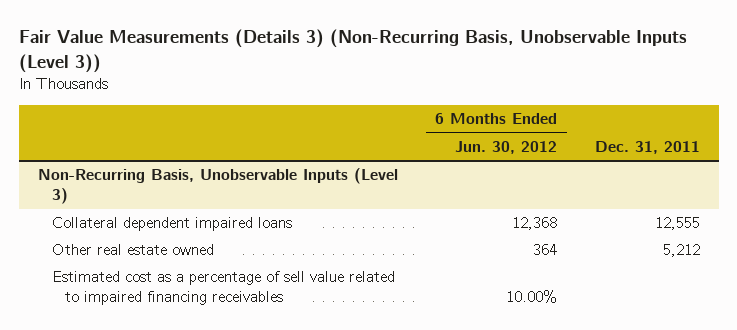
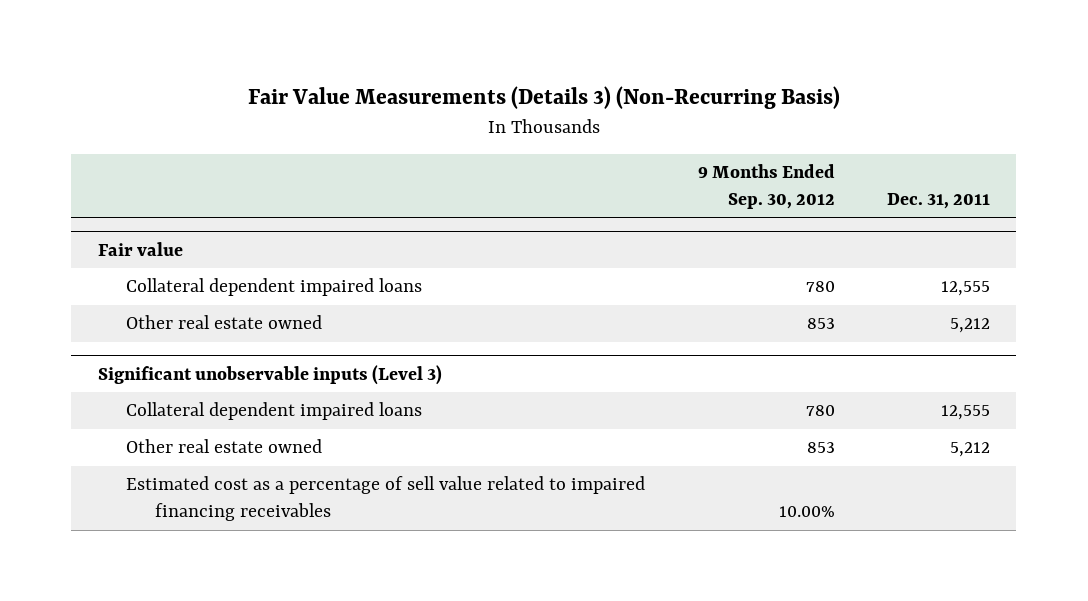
- Fair Value Measurements (Details 3) (Non-Recurring Basis, Unobservable Inputs (Level 3))
+ Fair Value Measurements (Details 3) (Non-Recurring Basis)
- | 6 Months Ended Jun. 30, 2012 | Dec. 31, 2011
+ | 9 Months Ended Sep. 30, 2012 | Dec. 31, 2011
- Non-Recurring Basis, Unobservable Inputs (Level 3)
+ Fair value
+ Significant unobservable inputs (Level 3)
+ Collateral dependent impaired loans | 780 | 12,555
+ Other real estate owned | 853 | 5,212

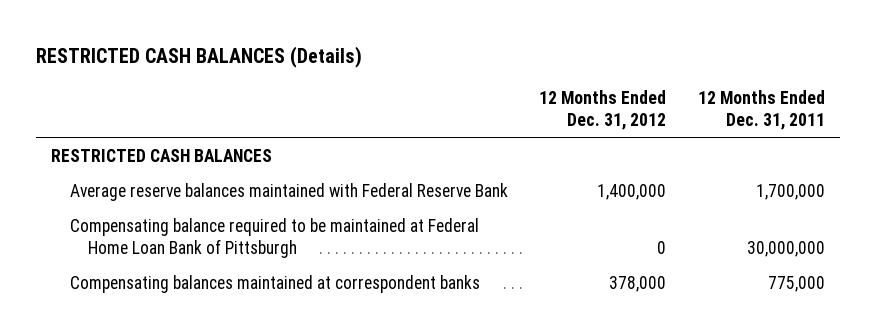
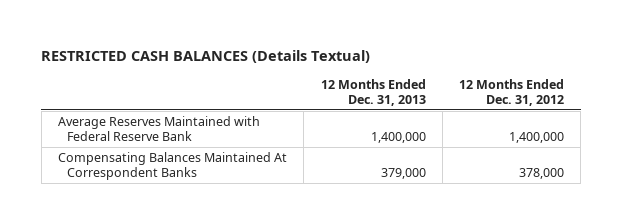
- RESTRICTED CASH BALANCES (Details)
+ RESTRICTED CASH BALANCES (Details Textual)
- | 12 Months Ended Dec. 31, 2012 | 12 Months Ended Dec. 31, 2011
+ | 12 Months Ended Dec. 31, 2013 | 12 Months Ended Dec. 31, 2012
- RESTRICTED CASH BALANCES
- Average reserve balances maintained with Federal Reserve Bank | 1,400,000 | 1,700,000
- Compensating balance required to be maintained at Federal Home Loan Bank of Pittsburgh | 0 | 30,000,000
- Compensating balances maintained at correspondent banks | 378,000 | 775,000
+ Average Reserves Maintained with Federal Reserve Bank | 1,400,000 | 1,400,000
+ Compensating Balances Maintained At Correspondent Banks | 379,000 | 378,000

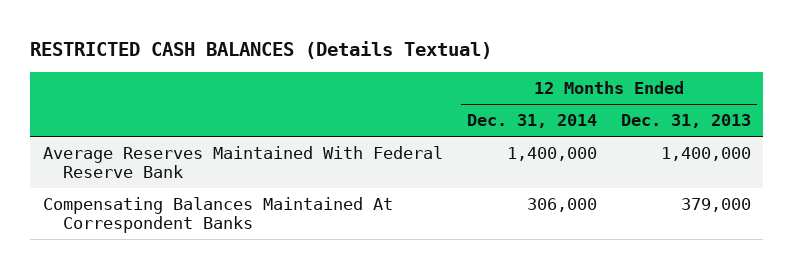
- | 12 Months Ended Dec. 31, 2013 | 12 Months Ended Dec. 31, 2012
+ | 12 Months Ended Dec. 31, 2014 | 12 Months Ended Dec. 31, 2013
- Average Reserves Maintained with Federal Reserve Bank | 1,400,000 | 1,400,000
+ Average Reserves Maintained With Federal Reserve Bank | 1,400,000 | 1,400,000

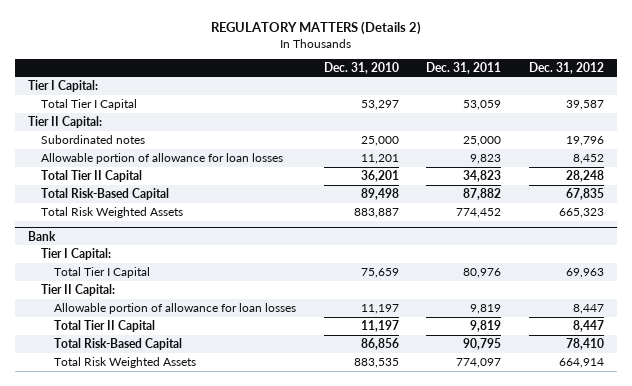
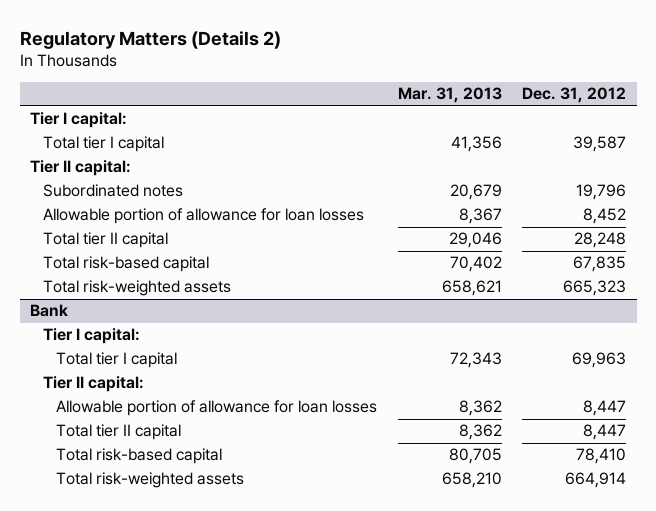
- REGULATORY MATTERS (Details 2)
+ Regulatory Matters (Details 2)
- | Dec. 31, 2010 | Dec. 31, 2011 | Dec. 31, 2012
+ | Mar. 31, 2013 | Dec. 31, 2012
- Tier I Capital:
- Total Tier I Capital | 53,297 | 53,059 | 39,587
- Tier II Capital:
+ Tier I capital:
+ Total tier I capital | 41,356 | 39,587
+ Tier II capital:
- Total Tier II Capital | 36,201 | 34,823 | 28,248
- Total Risk-Based Capital | 89,498 | 87,882 | 67,835
- Total Risk Weighted Assets | 883,887 | 774,452 | 665,323
+ Total tier II capital | 29,046 | 28,248
+ Total risk-based capital | 70,402 | 67,835
+ Total risk-weighted assets | 658,621 | 665,323
@ Bank
- Tier I Capital:
- Total Tier I Capital | 75,659 | 80,976 | 69,963
- Tier II Capital:
+ Tier I capital:
+ Total tier I capital | 72,343 | 69,963
+ Tier II capital:
- Total Tier II Capital | 11,197 | 9,819 | 8,447
- Total Risk-Based Capital | 86,856 | 90,795 | 78,410
- Total Risk Weighted Assets | 883,535 | 774,097 | 664,914
+ Total tier II capital | 8,362 | 8,447
+ Total risk-based capital | 80,705 | 78,410
+ Total risk-weighted assets | 658,210 | 664,914

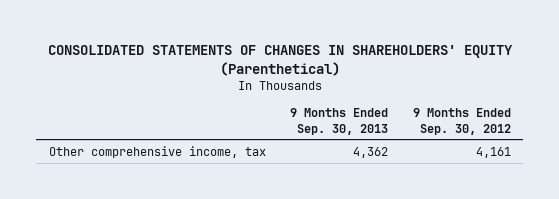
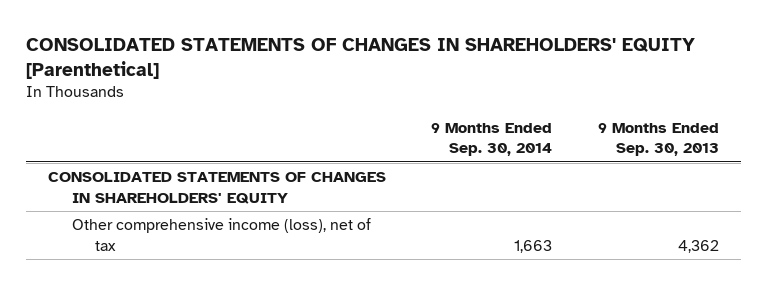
- CONSOLIDATED STATEMENTS OF CHANGES IN SHAREHOLDERS' EQUITY (Parenthetical)
+ CONSOLIDATED STATEMENTS OF CHANGES IN SHAREHOLDERS' EQUITY [Parenthetical]
- | 9 Months Ended Sep. 30, 2013 | 9 Months Ended Sep. 30, 2012
+ | 9 Months Ended Sep. 30, 2014 | 9 Months Ended Sep. 30, 2013
- Other comprehensive income, tax | 4,362 | 4,161
+ CONSOLIDATED STATEMENTS OF CHANGES IN SHAREHOLDERS' EQUITY
+ Other comprehensive income (loss), net of tax | 1,663 | 4,362

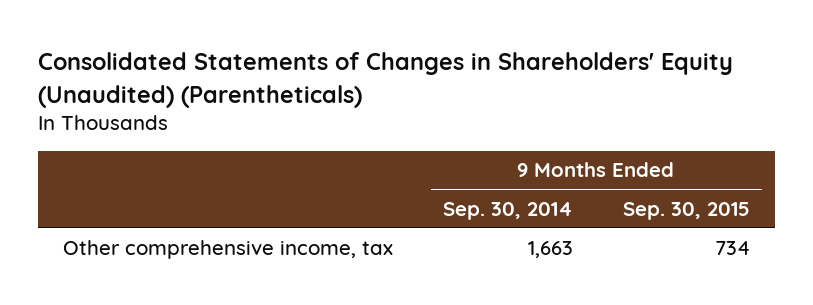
- CONSOLIDATED STATEMENTS OF CHANGES IN SHAREHOLDERS' EQUITY [Parenthetical]
+ Consolidated Statements of Changes in Shareholders' Equity (Unaudited) (Parentheticals)
- | 9 Months Ended Sep. 30, 2014 | 9 Months Ended Sep. 30, 2013
+ | 9 Months Ended Sep. 30, 2014 | 9 Months Ended Sep. 30, 2015
- CONSOLIDATED STATEMENTS OF CHANGES IN SHAREHOLDERS' EQUITY
- Other comprehensive income (loss), net of tax | 1,663 | 4,362
+ Other comprehensive income, tax | 1,663 | 734

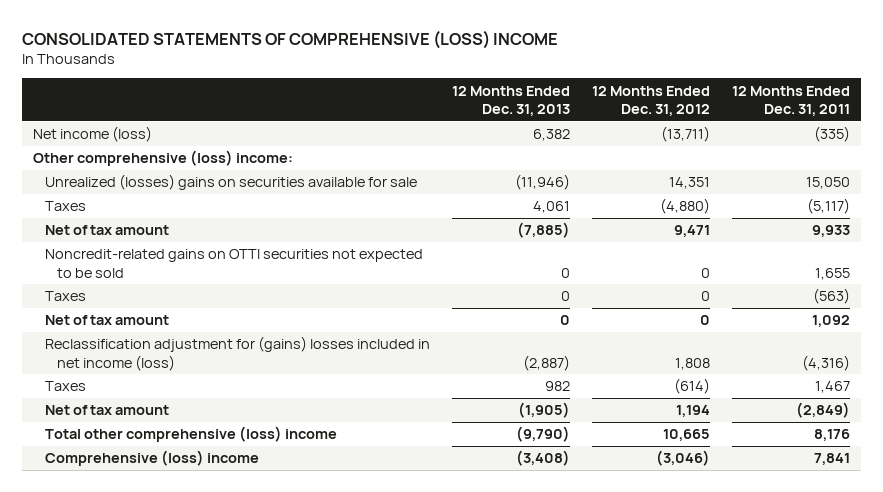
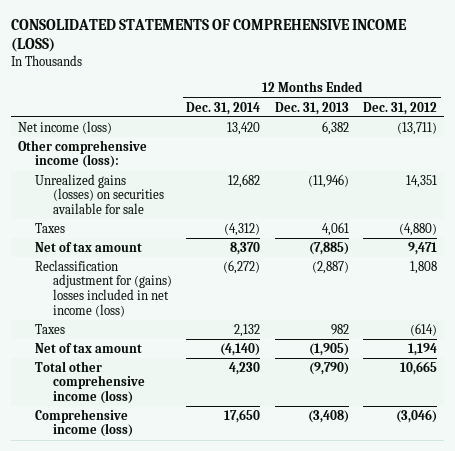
- CONSOLIDATED STATEMENTS OF COMPREHENSIVE (LOSS) INCOME
+ CONSOLIDATED STATEMENTS OF COMPREHENSIVE INCOME (LOSS)
- | 12 Months Ended Dec. 31, 2013 | 12 Months Ended Dec. 31, 2012 | 12 Months Ended Dec. 31, 2011
+ | 12 Months Ended Dec. 31, 2014 | 12 Months Ended Dec. 31, 2013 | 12 Months Ended Dec. 31, 2012
- Other comprehensive (loss) income:
- Unrealized (losses) gains on securities available for sale | (11,946) | 14,351 | 15,050
+ Other comprehensive income (loss):
+ Unrealized gains (losses) on securities available for sale | 12,682 | (11,946) | 14,351
- Noncredit-related gains on OTTI securities not expected to be sold | 0 | 0 | 1,655
- Taxes | 0 | 0 | (563)
- Net of tax amount | 0 | 0 | 1,092
- Total other comprehensive (loss) income | (9,790) | 10,665 | 8,176
- Comprehensive (loss) income | (3,408) | (3,046) | 7,841
+ Total other comprehensive income (loss) | 4,230 | (9,790) | 10,665
+ Comprehensive income (loss) | 17,650 | (3,408) | (3,046)

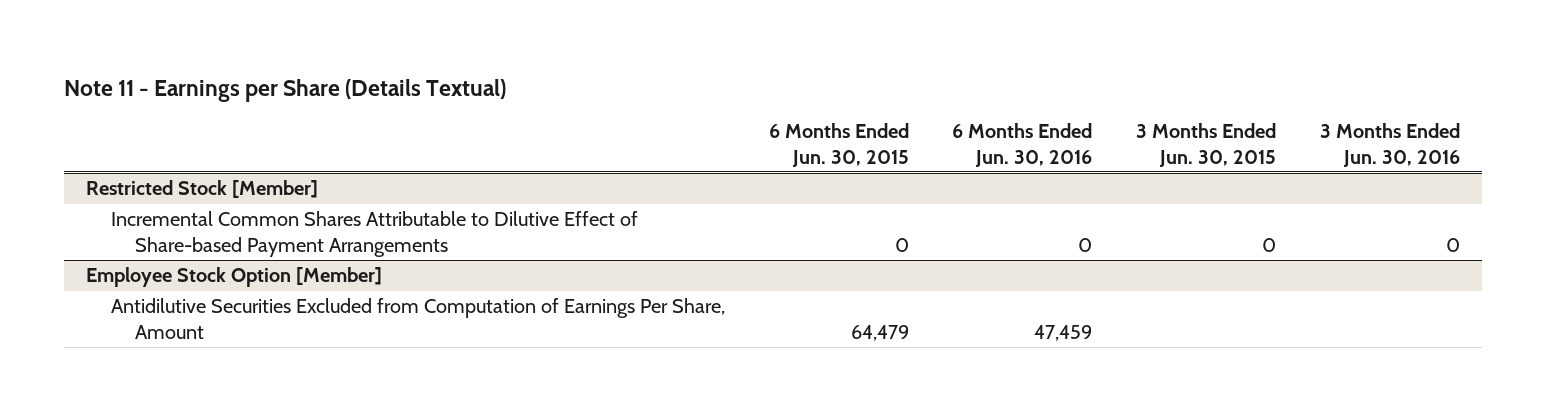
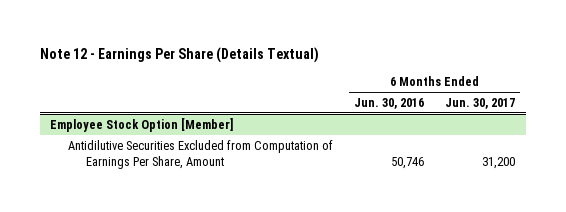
- Note 11 - Earnings per Share (Details Textual)
+ Note 12 - Earnings Per Share (Details Textual)
- | 6 Months Ended Jun. 30, 2015 | 6 Months Ended Jun. 30, 2016 | 3 Months Ended Jun. 30, 2015 | 3 Months Ended Jun. 30, 2016
+ | 6 Months Ended Jun. 30, 2016 | 6 Months Ended Jun. 30, 2017
- Restricted Stock [Member]
- Incremental Common Shares Attributable to Dilutive Effect of Share-based Payment Arrangements | 0 | 0 | 0 | 0
@ Employee Stock Option [Member]
- Antidilutive Securities Excluded from Computation of Earnings Per Share, Amount | 64,479 | 47,459 | |
+ Antidilutive Securities Excluded from Computation of Earnings Per Share, Amount | 50,746 | 31,200

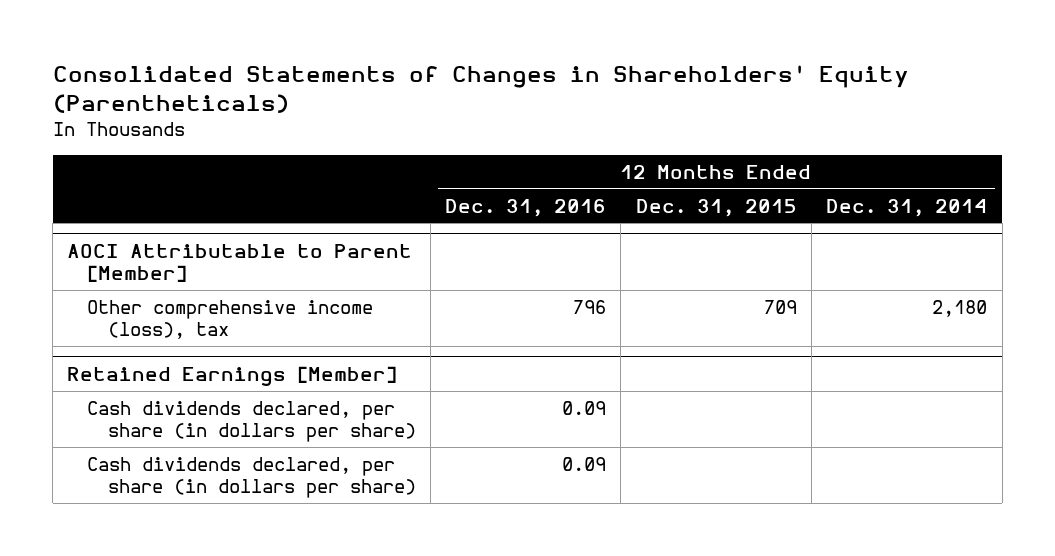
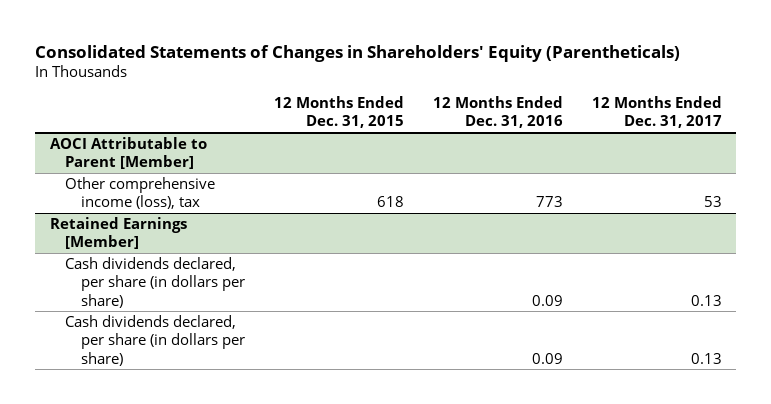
- | 12 Months Ended Dec. 31, 2016 | 12 Months Ended Dec. 31, 2015 | 12 Months Ended Dec. 31, 2014
+ | 12 Months Ended Dec. 31, 2015 | 12 Months Ended Dec. 31, 2016 | 12 Months Ended Dec. 31, 2017
@ AOCI Attributable to Parent [Member]
- Other comprehensive income (loss), tax | 796 | 709 | 2,180
+ Other comprehensive income (loss), tax | 618 | 773 | 53

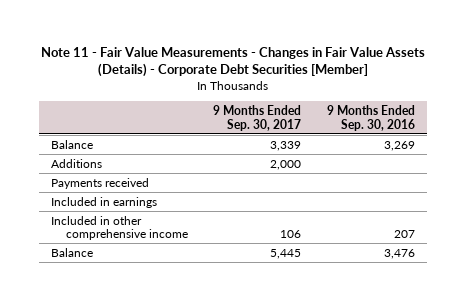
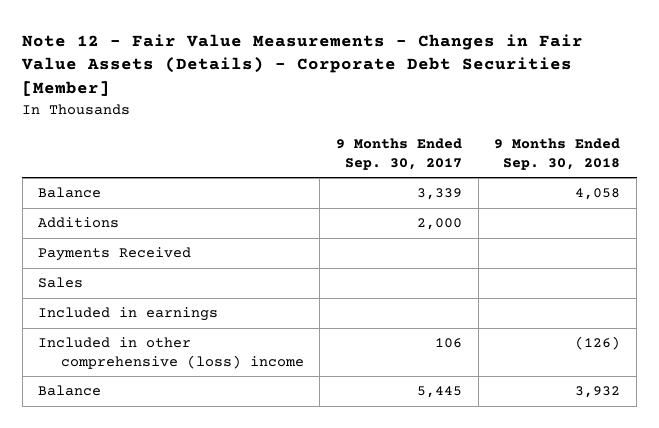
- Note 11 - Fair Value Measurements - Changes in Fair Value Assets (Details) - Corporate Debt Securities [Member]
+ Note 12 - Fair Value Measurements - Changes in Fair Value Assets (Details) - Corporate Debt Securities [Member]
- | 9 Months Ended Sep. 30, 2017 | 9 Months Ended Sep. 30, 2016
+ | 9 Months Ended Sep. 30, 2017 | 9 Months Ended Sep. 30, 2018
- Payments received
+ Payments Received
+ Sales
- Included in other comprehensive income | 106 | 207
+ Included in other comprehensive (loss) income | 106 | (126)

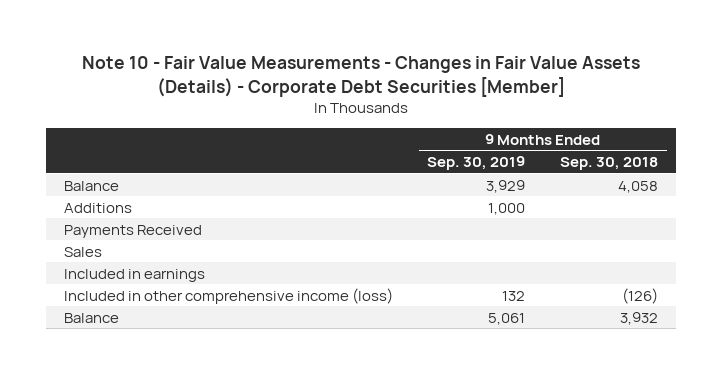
- Note 12 - Fair Value Measurements - Changes in Fair Value Assets (Details) - Corporate Debt Securities [Member]
+ Note 10 - Fair Value Measurements - Changes in Fair Value Assets (Details) - Corporate Debt Securities [Member]
- | 9 Months Ended Sep. 30, 2017 | 9 Months Ended Sep. 30, 2018
+ | 9 Months Ended Sep. 30, 2019 | 9 Months Ended Sep. 30, 2018
- Included in other comprehensive (loss) income | 106 | (126)
+ Included in other comprehensive income (loss) | 132 | (126)

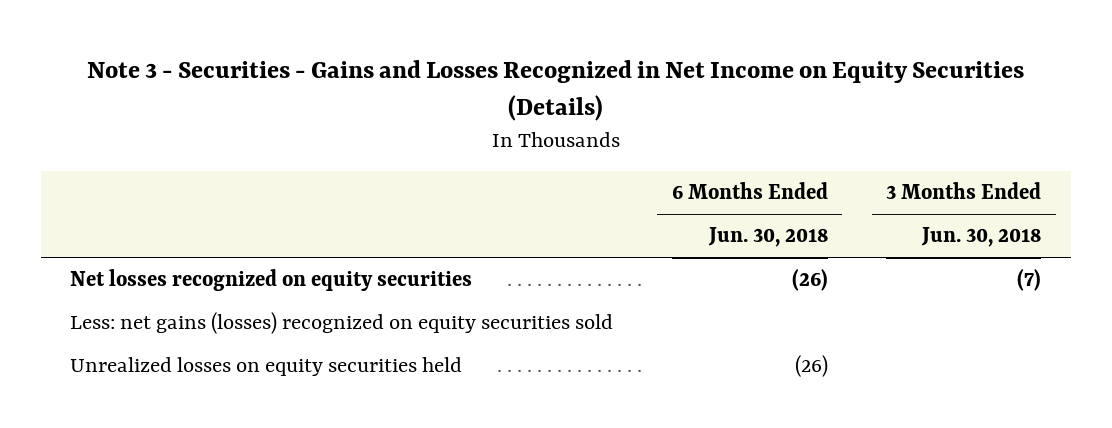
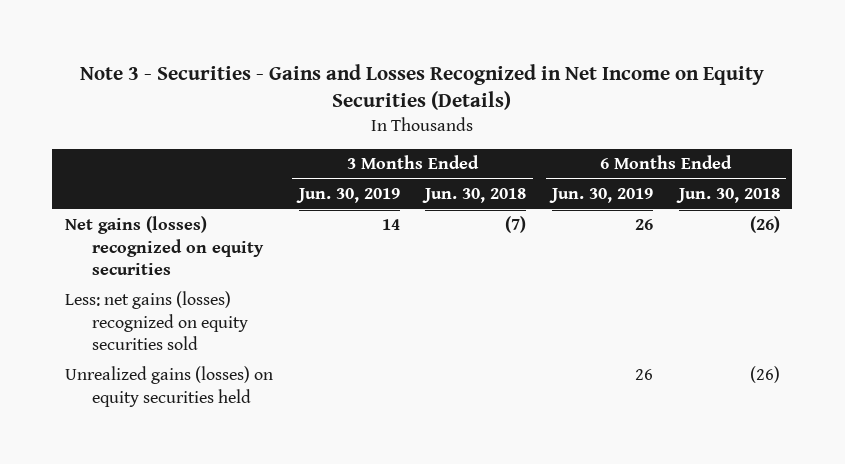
- | 6 Months Ended Jun. 30, 2018 | 3 Months Ended Jun. 30, 2018
+ | 3 Months Ended Jun. 30, 2019 | 3 Months Ended Jun. 30, 2018 | 6 Months Ended Jun. 30, 2019 | 6 Months Ended Jun. 30, 2018
- Net losses recognized on equity securities | (26) | (7)
+ Net gains (losses) recognized on equity securities | 14 | (7) | 26 | (26)
- Unrealized losses on equity securities held | (26) |
+ Unrealized gains (losses) on equity securities held | | | 26 | (26)

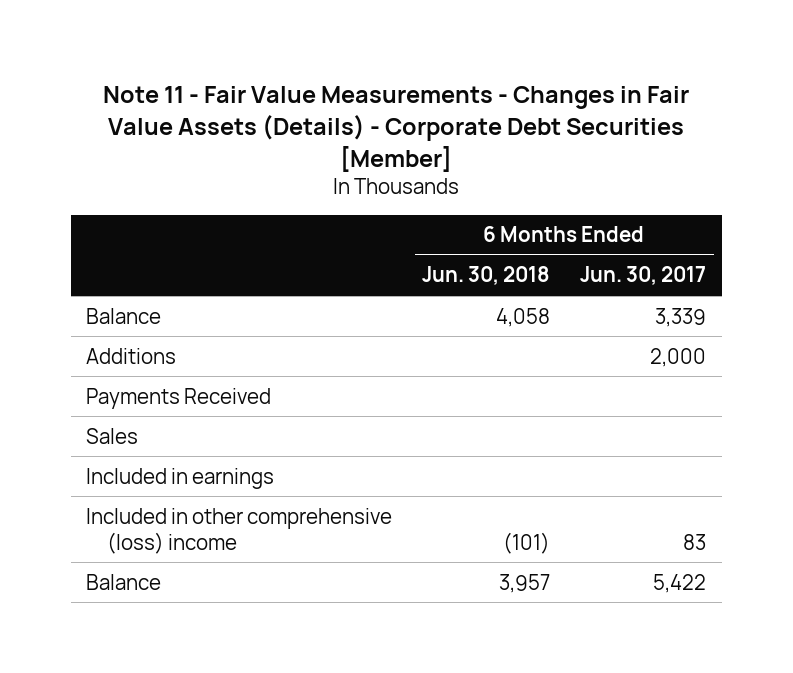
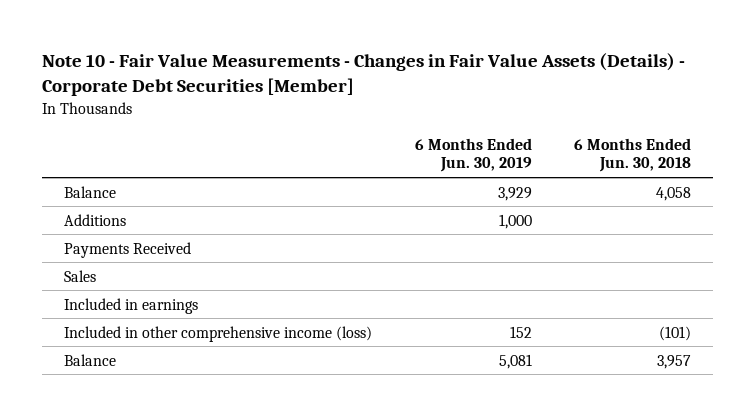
- Note 11 - Fair Value Measurements - Changes in Fair Value Assets (Details) - Corporate Debt Securities [Member]
+ Note 10 - Fair Value Measurements - Changes in Fair Value Assets (Details) - Corporate Debt Securities [Member]
- | 6 Months Ended Jun. 30, 2018 | 6 Months Ended Jun. 30, 2017
+ | 6 Months Ended Jun. 30, 2019 | 6 Months Ended Jun. 30, 2018
- Included in other comprehensive (loss) income | (101) | 83
+ Included in other comprehensive income (loss) | 152 | (101)

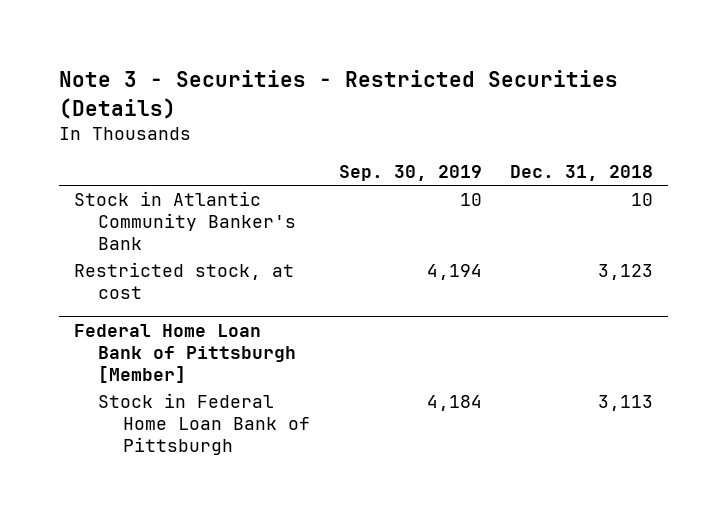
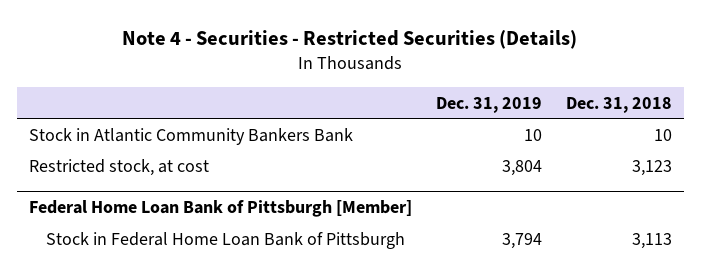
- Note 3 - Securities - Restricted Securities (Details)
+ Note 4 - Securities - Restricted Securities (Details)
- | Sep. 30, 2019 | Dec. 31, 2018
+ | Dec. 31, 2019 | Dec. 31, 2018
- Stock in Atlantic Community Banker's Bank | 10 | 10
+ Stock in Atlantic Community Bankers Bank | 10 | 10

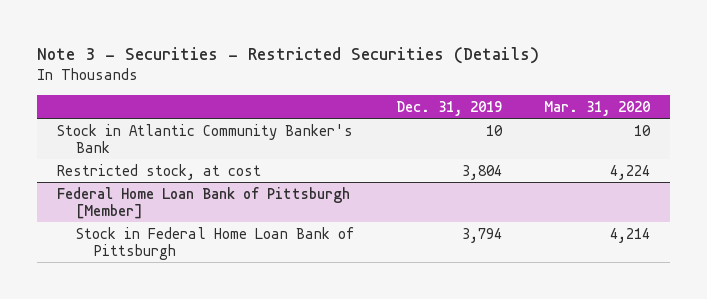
- Note 4 - Securities - Restricted Securities (Details)
+ Note 3 - Securities - Restricted Securities (Details)
- | Dec. 31, 2019 | Dec. 31, 2018
+ | Dec. 31, 2019 | Mar. 31, 2020
- Stock in Atlantic Community Bankers Bank | 10 | 10
+ Stock in Atlantic Community Banker's Bank | 10 | 10

